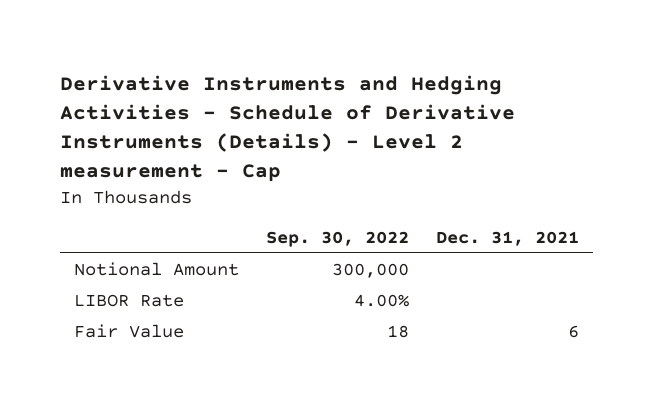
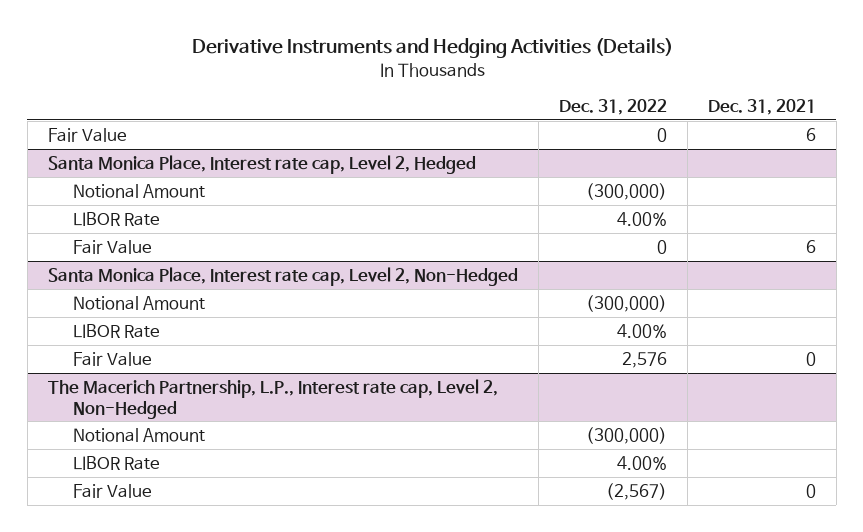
- Derivative Instruments and Hedging Activities - Schedule of Derivative Instruments (Details) - Level 2 measurement - Cap
+ Derivative Instruments and Hedging Activities (Details)
- | Sep. 30, 2022 | Dec. 31, 2021
+ | Dec. 31, 2022 | Dec. 31, 2021
- Notional Amount | 300,000 |
- LIBOR Rate | 4.00% |
+ Santa Monica Place, Interest rate cap, Level 2, Hedged
+ Notional Amount | (300,000) |
+ LIBOR Rate | 4.00% |
+ Fair Value | 0 | 6
+ Santa Monica Place, Interest rate cap, Level 2, Non-Hedged
+ Notional Amount | (300,000) |
+ LIBOR Rate | 4.00% |
+ Fair Value | 2,576 | 0
+ The Macerich Partnership, L.P., Interest rate cap, Level 2, Non-Hedged
+ Notional Amount | (300,000) |
+ LIBOR Rate | 4.00% |
+ Fair Value | (2,567) | 0

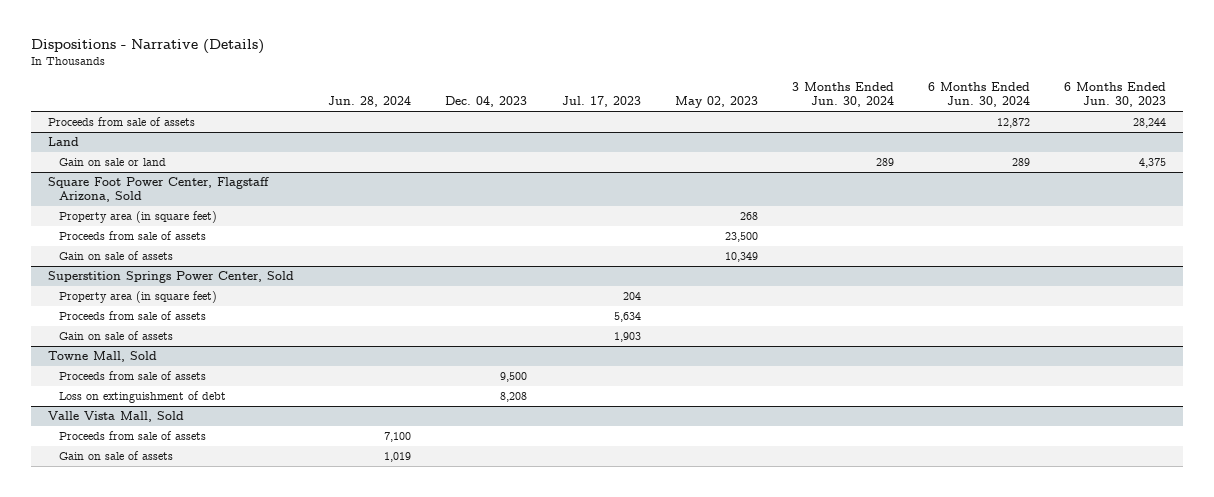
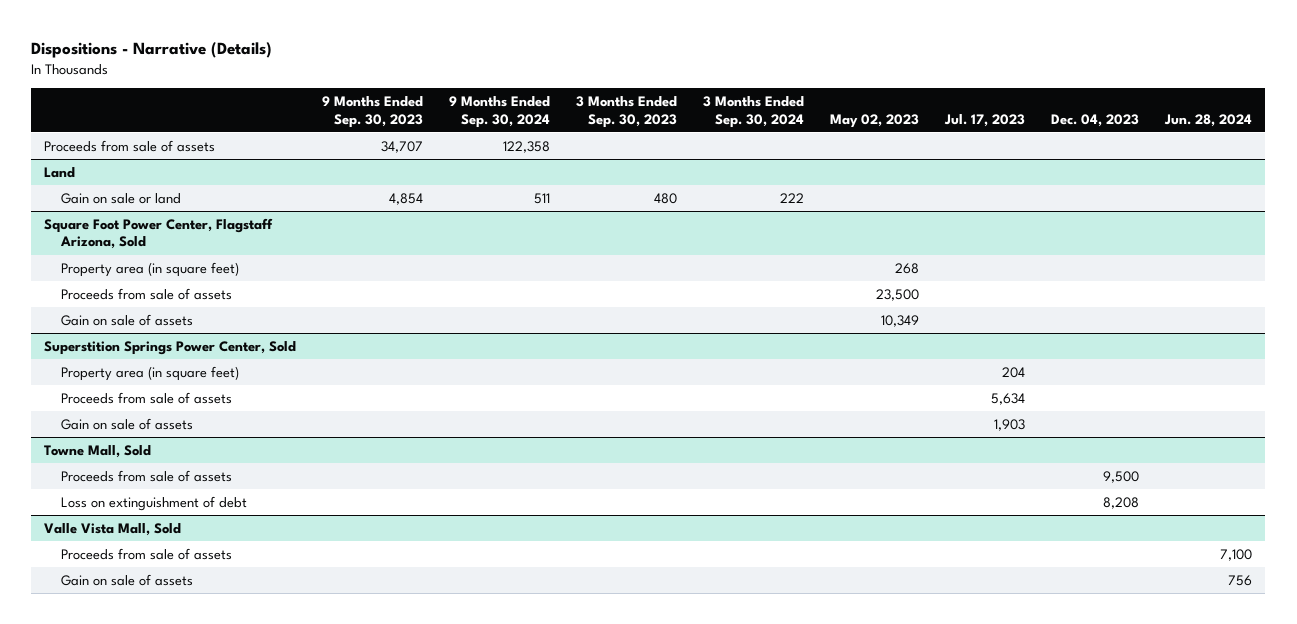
- | Jun. 28, 2024 | Dec. 04, 2023 | Jul. 17, 2023 | May 02, 2023 | 3 Months Ended Jun. 30, 2024 | 6 Months Ended Jun. 30, 2024 | 6 Months Ended Jun. 30, 2023
+ | 9 Months Ended Sep. 30, 2023 | 9 Months Ended Sep. 30, 2024 | 3 Months Ended Sep. 30, 2023 | 3 Months Ended Sep. 30, 2024 | May 02, 2023 | Jul. 17, 2023 | Dec. 04, 2023 | Jun. 28, 2024
@ Valle Vista Mall, Sold
- Gain on sale of assets | 1,019 | | | | | |
+ Gain on sale of assets | | | | | | | | 756

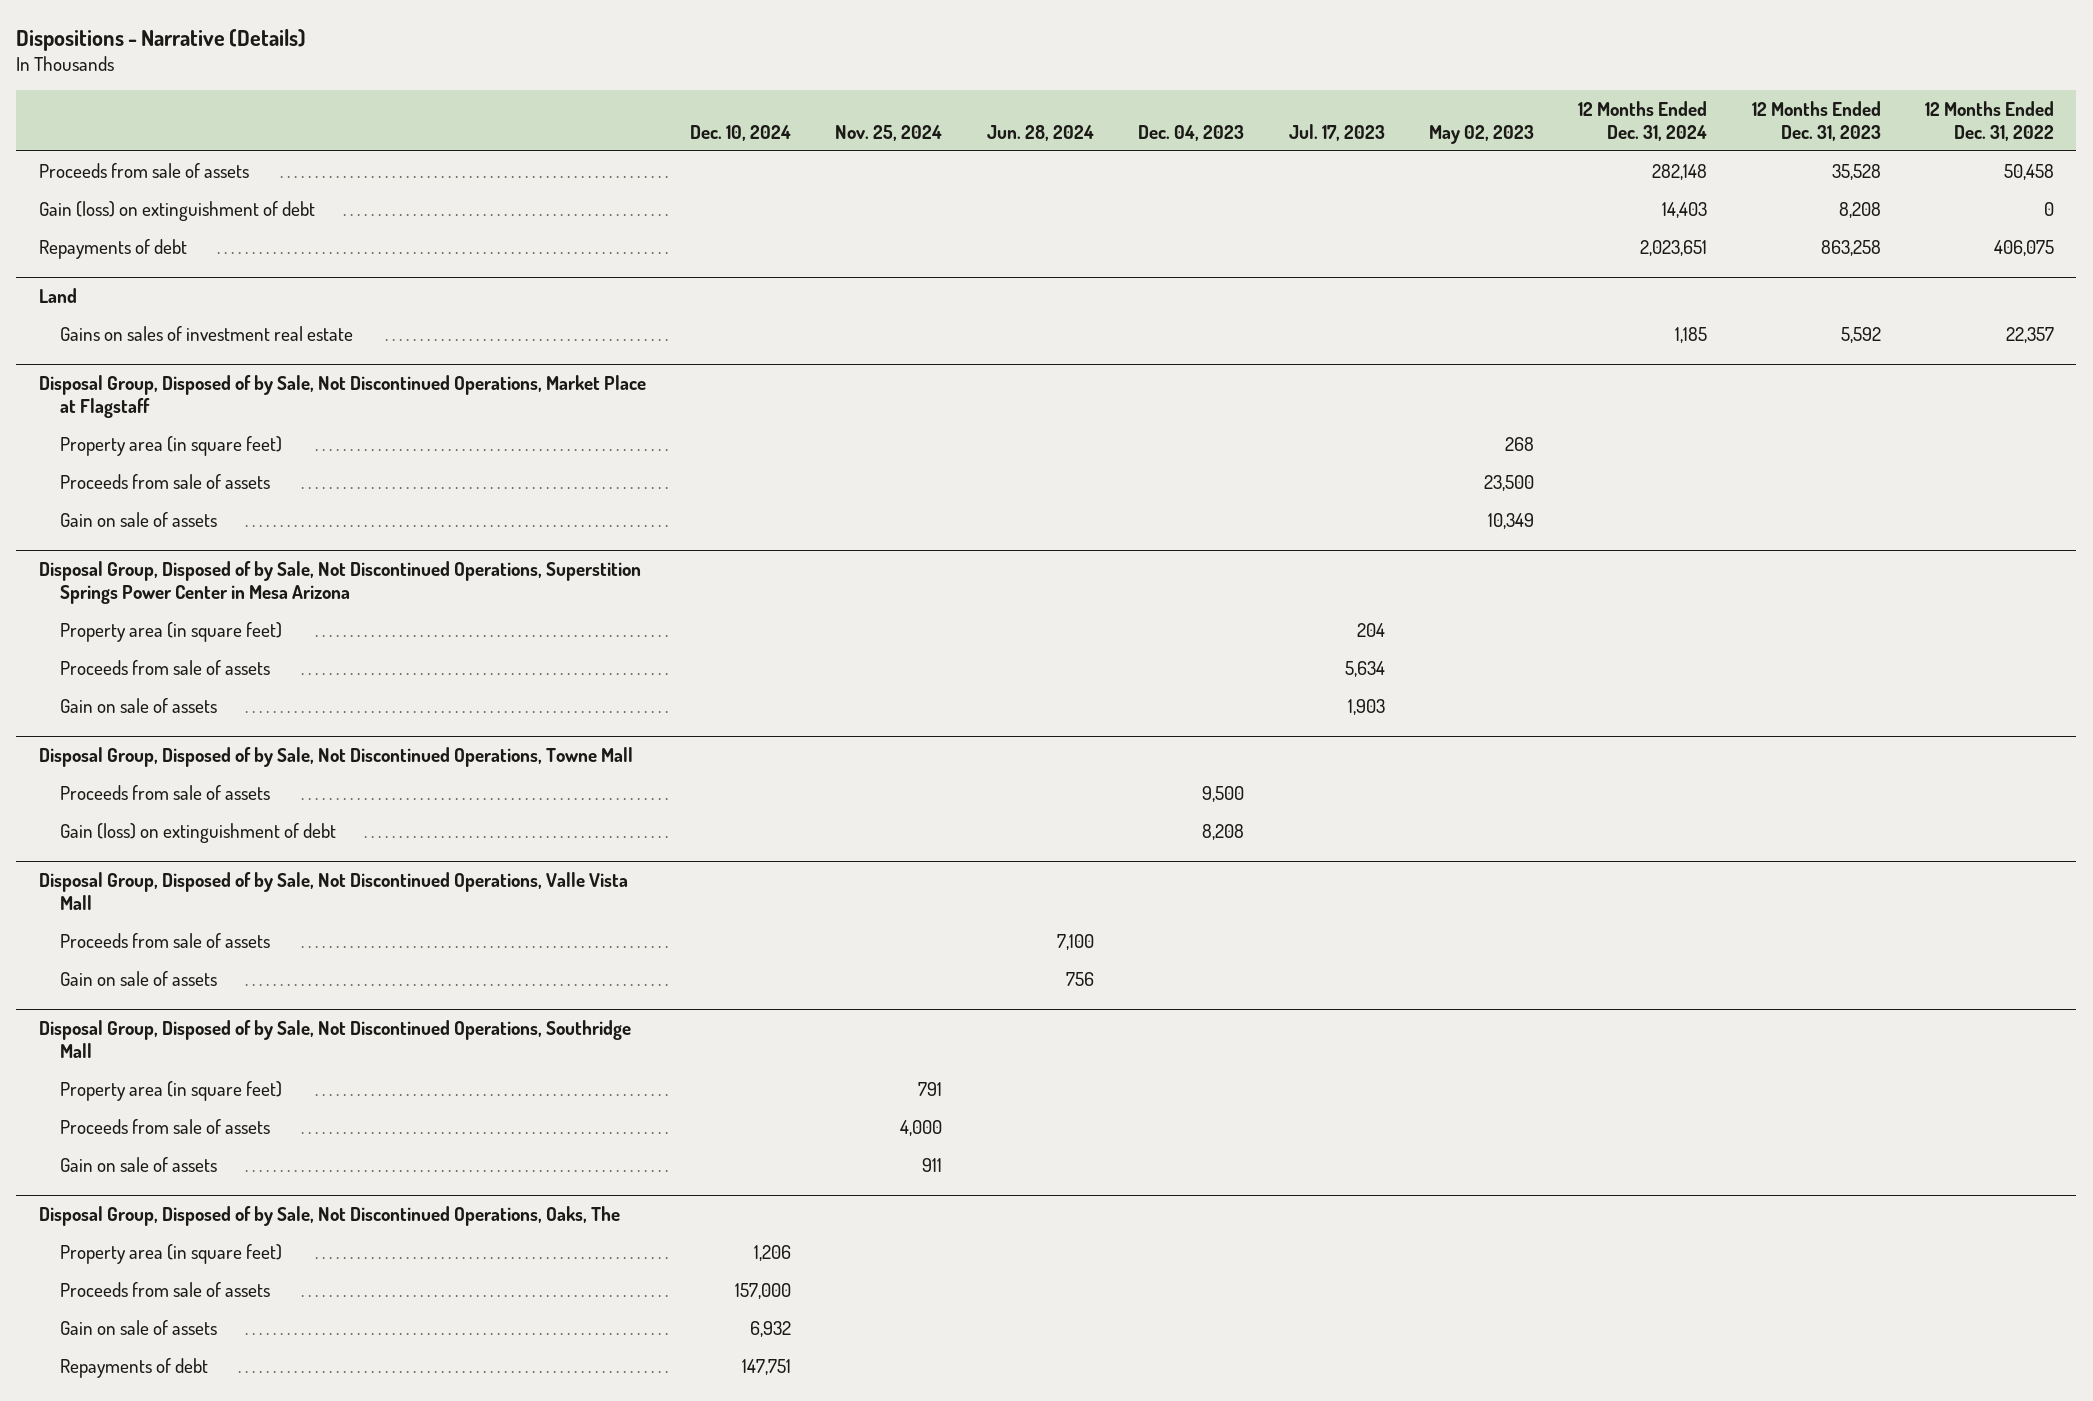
- | 9 Months Ended Sep. 30, 2023 | 9 Months Ended Sep. 30, 2024 | 3 Months Ended Sep. 30, 2023 | 3 Months Ended Sep. 30, 2024 | May 02, 2023 | Jul. 17, 2023 | Dec. 04, 2023 | Jun. 28, 2024
+ | Dec. 10, 2024 | Nov. 25, 2024 | Jun. 28, 2024 | Dec. 04, 2023 | Jul. 17, 2023 | May 02, 2023 | 12 Months Ended Dec. 31, 2024 | 12 Months Ended Dec. 31, 2023 | 12 Months Ended Dec. 31, 2022
+ Gain (loss) on extinguishment of debt | | | | | | | 14,403 | 8,208 | 0
+ Repayments of debt | | | | | | | 2,023,651 | 863,258 | 406,075
@ Land
- Gain on sale or land | 4,854 | 511 | 480 | 222 | | | |
- Square Foot Power Center, Flagstaff Arizona, Sold
@ Land
+ Gains on sales of investment real estate | | | | | | | 1,185 | 5,592 | 22,357
+ Disposal Group, Disposed of by Sale, Not Discontinued Operations, Market Place at Flagstaff
- Superstition Springs Power Center, Sold
+ Disposal Group, Disposed of by Sale, Not Discontinued Operations, Superstition Springs Power Center in Mesa Arizona
- Towne Mall, Sold
+ Disposal Group, Disposed of by Sale, Not Discontinued Operations, Towne Mall
- Loss on extinguishment of debt | | | | | | | 8,208 |
- Valle Vista Mall, Sold
+ Gain (loss) on extinguishment of debt | | | | 8,208 | | | | |
+ Disposal Group, Disposed of by Sale, Not Discontinued Operations, Valle Vista Mall
+ Disposal Group, Disposed of by Sale, Not Discontinued Operations, Southridge Mall
+ Property area (in square feet) | | 791 | | | | | | |
+ Proceeds from sale of assets | | 4,000 | | | | | | |
+ Gain on sale of assets | | 911 | | | | | | |
+ Disposal Group, Disposed of by Sale, Not Discontinued Operations, Oaks, The
+ Property area (in square feet) | 1,206 | | | | | | | |
+ Proceeds from sale of assets | 157,000 | | | | | | | |
+ Gain on sale of assets | 6,932 | | | | | | | |
+ Repayments of debt | 147,751 | | | | | | | |

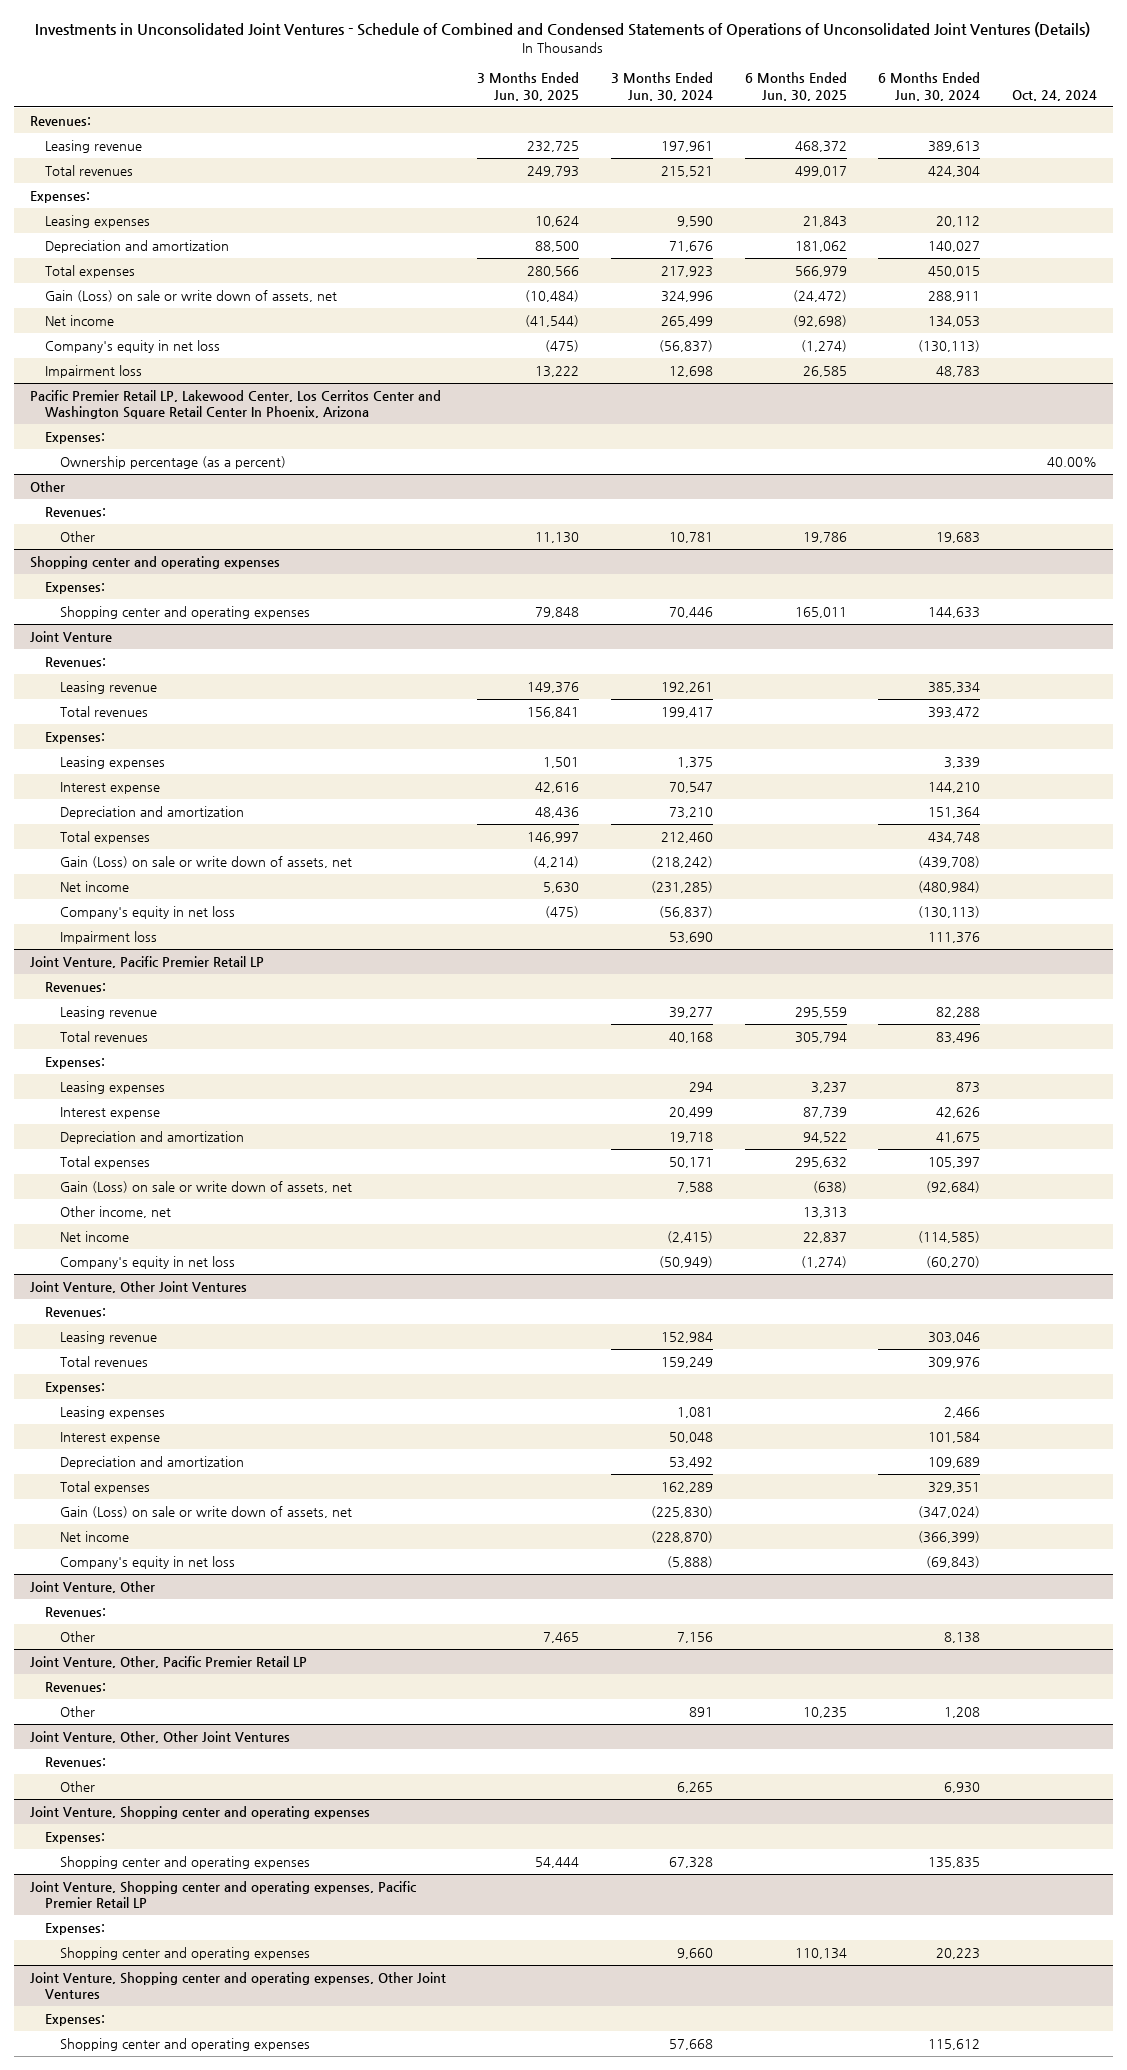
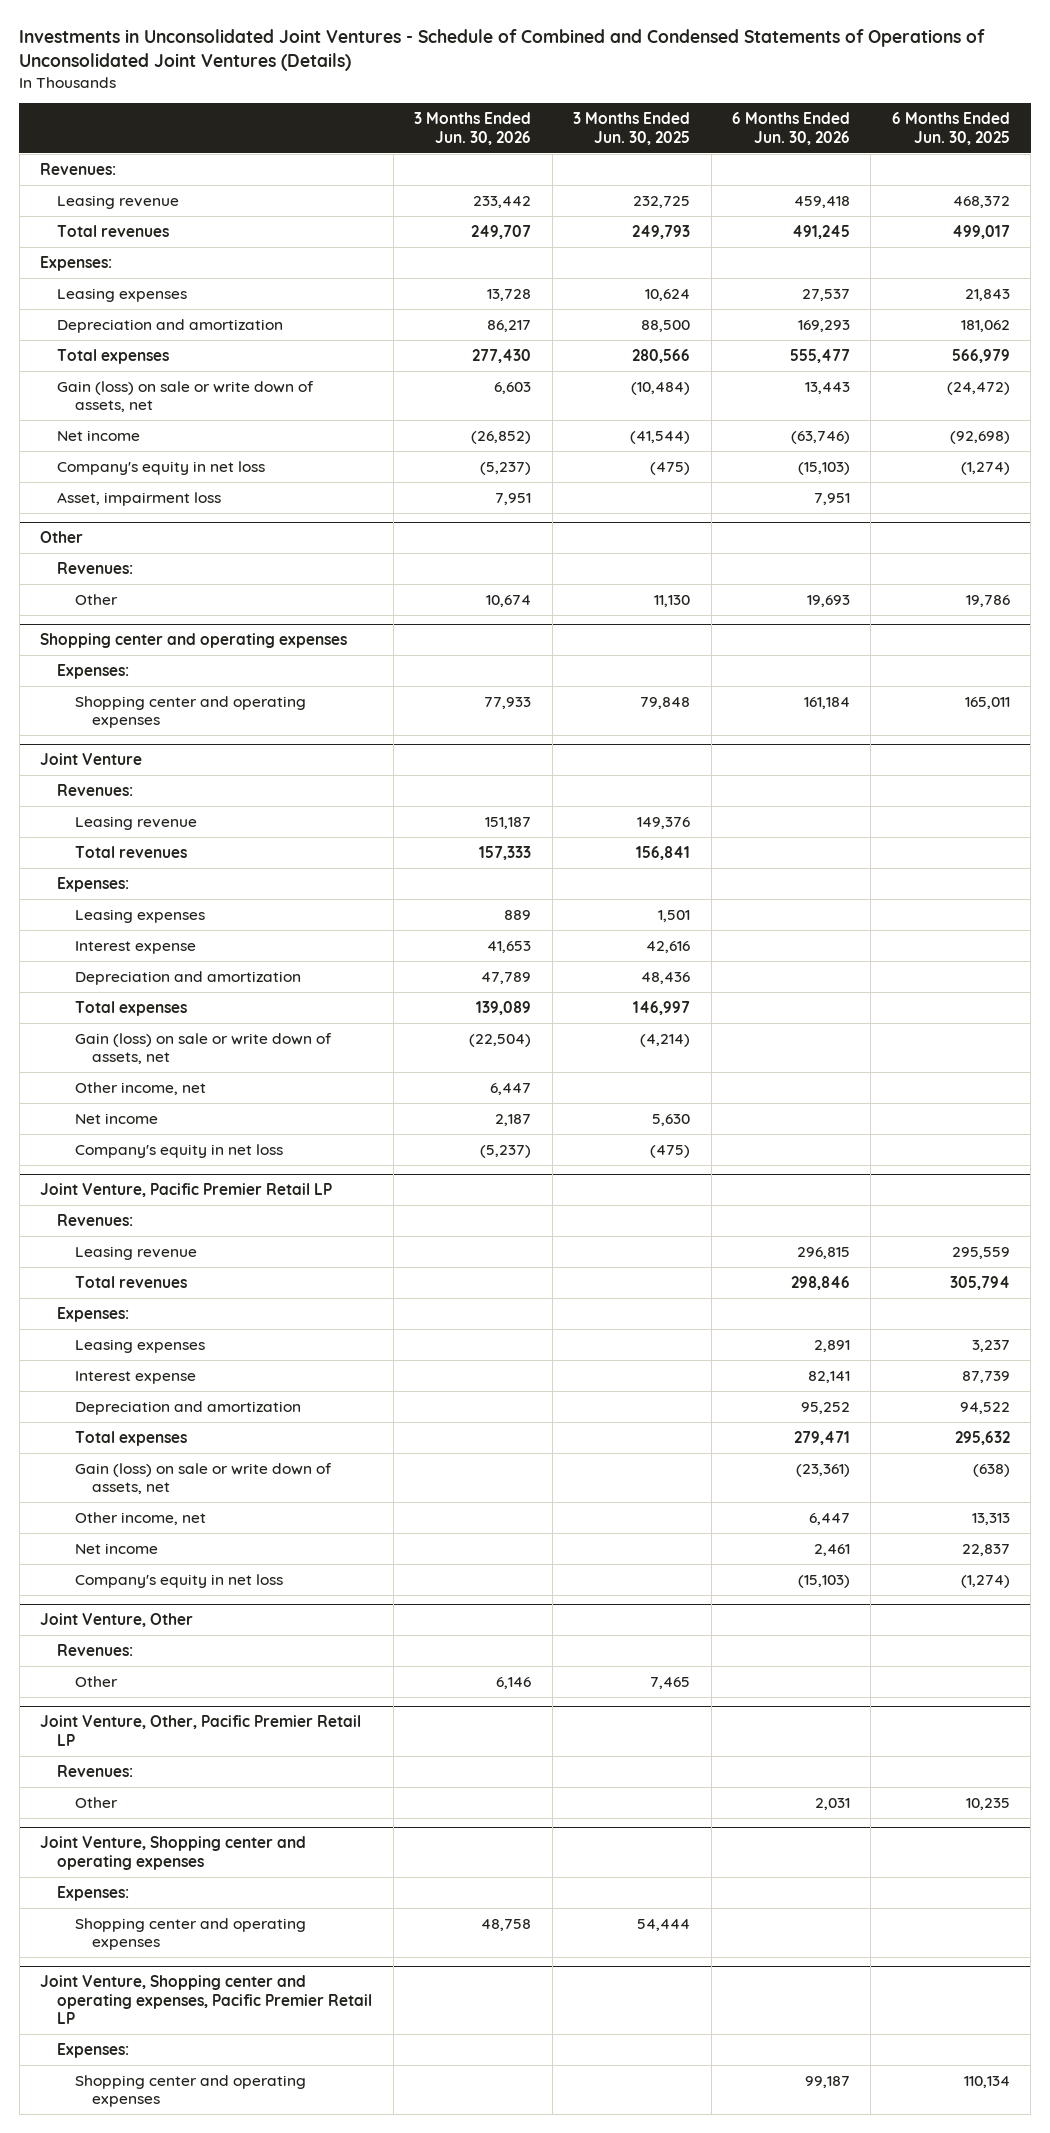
- | 3 Months Ended Jun. 30, 2025 | 3 Months Ended Jun. 30, 2024 | 6 Months Ended Jun. 30, 2025 | 6 Months Ended Jun. 30, 2024 | Oct. 24, 2024
+ | 3 Months Ended Jun. 30, 2026 | 3 Months Ended Jun. 30, 2025 | 6 Months Ended Jun. 30, 2026 | 6 Months Ended Jun. 30, 2025
- Gain (Loss) on sale or write down of assets, net | (10,484) | 324,996 | (24,472) | 288,911 |
+ Gain (loss) on sale or write down of assets, net | 6,603 | (10,484) | 13,443 | (24,472)
- Impairment loss | 13,222 | 12,698 | 26,585 | 48,783 |
- Pacific Premier Retail LP, Lakewood Center, Los Cerritos Center and Washington Square Retail Center In Phoenix, Arizona
- Expenses:
- Ownership percentage (as a percent) | | | | | 40.00%
+ Asset, impairment loss | 7,951 | | 7,951 |
@ Joint Venture
- Gain (Loss) on sale or write down of assets, net | (4,214) | (218,242) | | (439,708) |
+ Gain (loss) on sale or write down of assets, net | (22,504) | (4,214) | |
+ Other income, net | 6,447 | | |
- Impairment loss | | 53,690 | | 111,376 |
@ Joint Venture, Pacific Premier Retail LP
- Gain (Loss) on sale or write down of assets, net | | 7,588 | (638) | (92,684) |
+ Gain (loss) on sale or write down of assets, net | | | (23,361) | (638)
- Joint Venture, Other Joint Ventures
- Revenues:
- Leasing revenue | | 152,984 | | 303,046 |
- Total revenues | | 159,249 | | 309,976 |
- Expenses:
- Leasing expenses | | 1,081 | | 2,466 |
- Interest expense | | 50,048 | | 101,584 |
- Depreciation and amortization | | 53,492 | | 109,689 |
- Total expenses | | 162,289 | | 329,351 |
- Gain (Loss) on sale or write down of assets, net | | (225,830) | | (347,024) |
- Net income | | (228,870) | | (366,399) |
- Company's equity in net loss | | (5,888) | | (69,843) |
- Joint Venture, Other, Other Joint Ventures
- Revenues:
- Other | | 6,265 | | 6,930 |
- Joint Venture, Shopping center and operating expenses, Other Joint Ventures
- Expenses:
- Shopping center and operating expenses | | 57,668 | | 115,612 |

